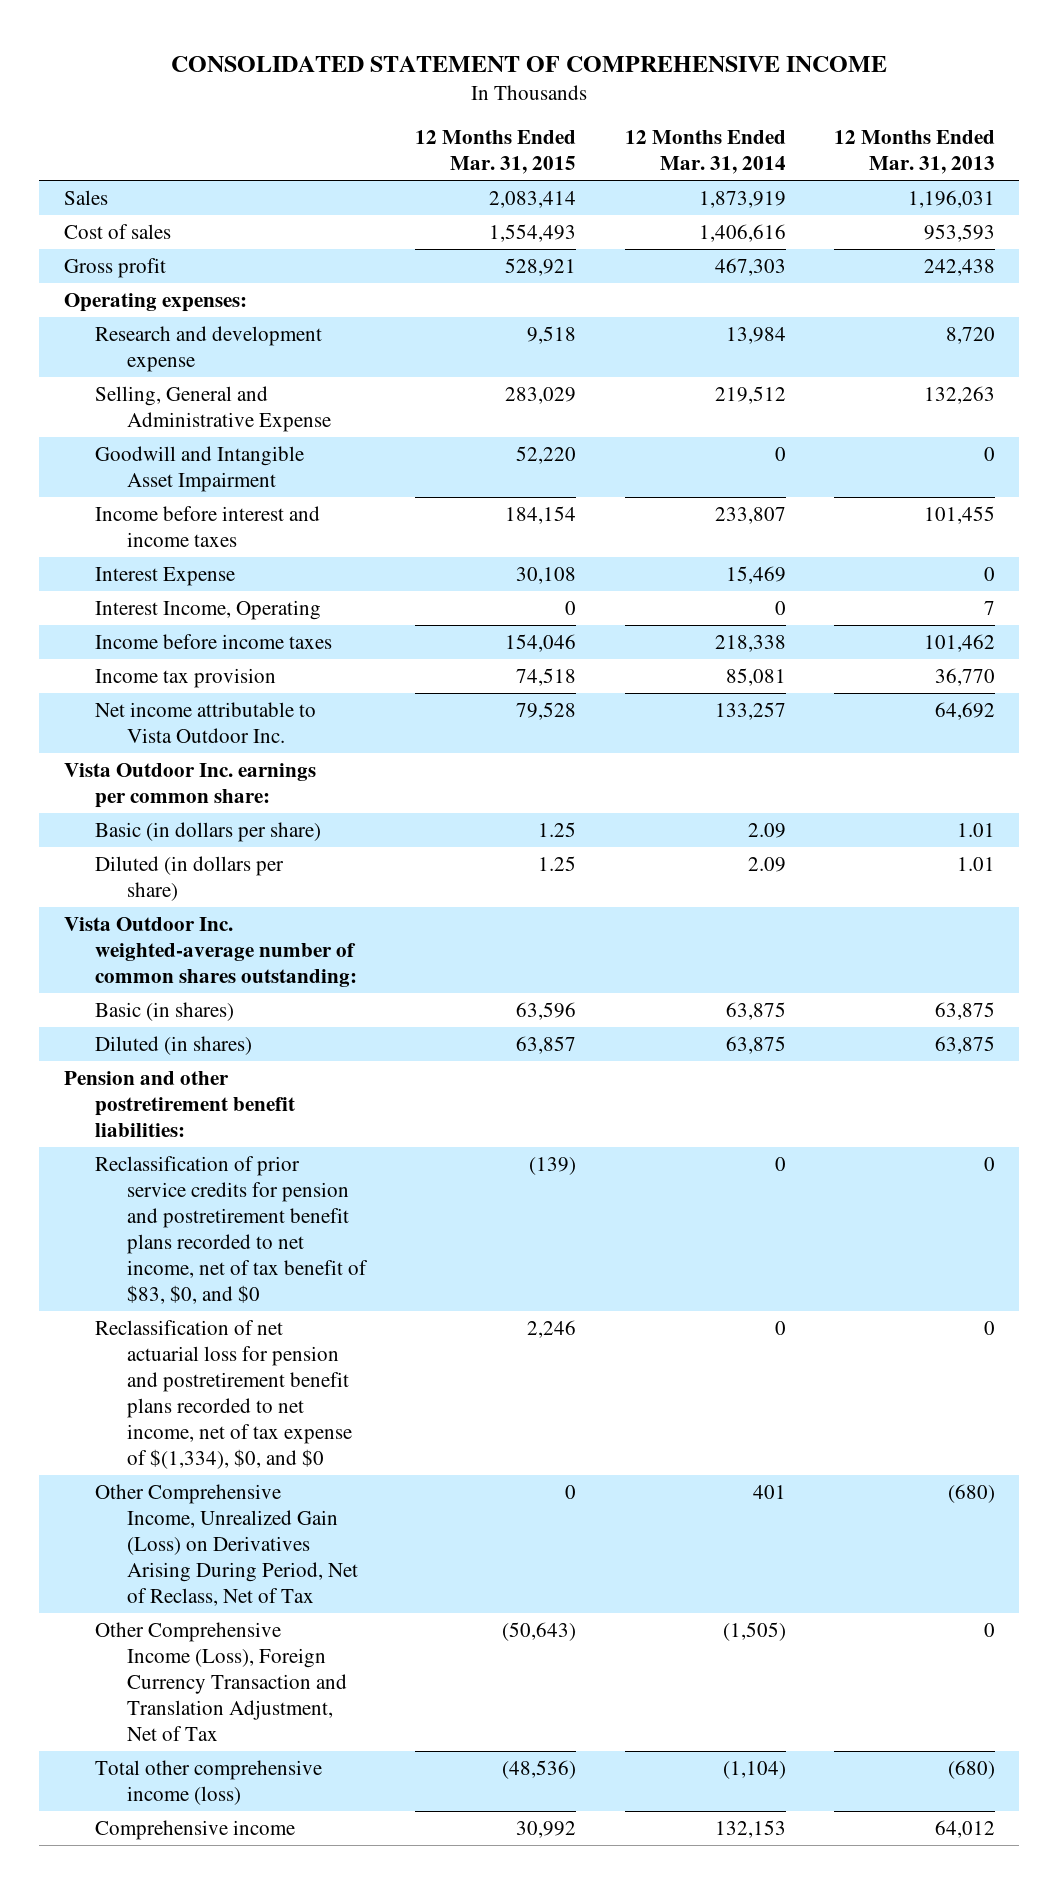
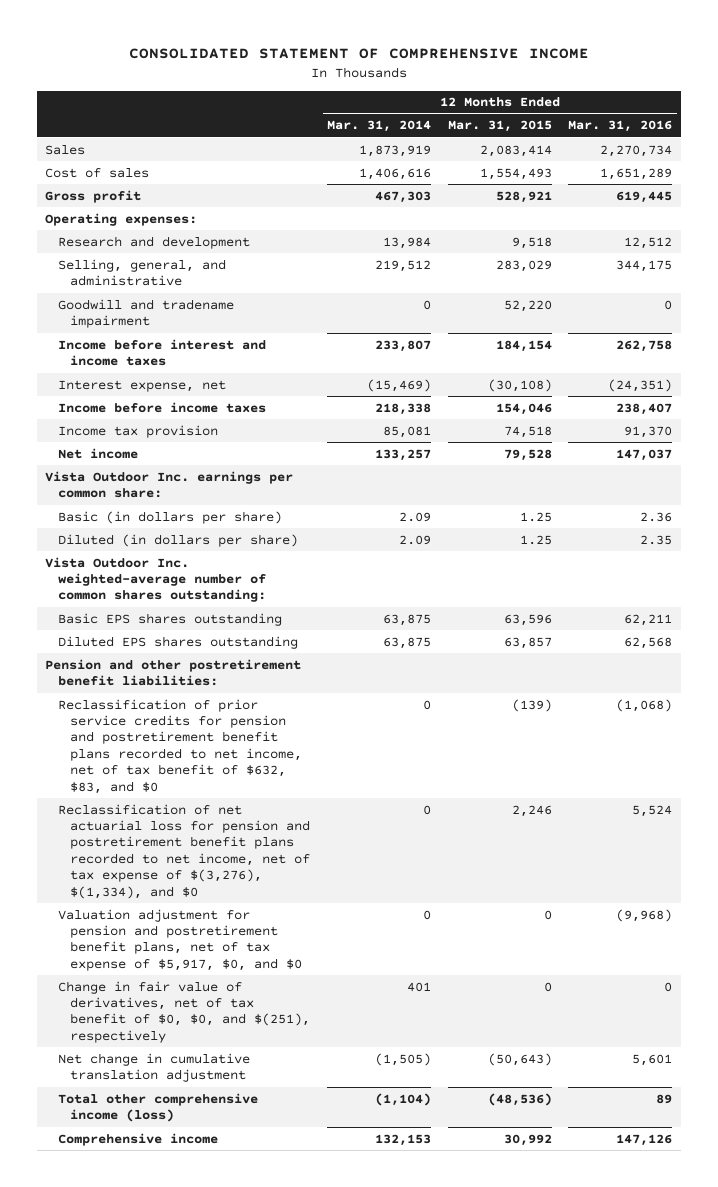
- | 12 Months Ended Mar. 31, 2015 | 12 Months Ended Mar. 31, 2014 | 12 Months Ended Mar. 31, 2013
+ | 12 Months Ended Mar. 31, 2014 | 12 Months Ended Mar. 31, 2015 | 12 Months Ended Mar. 31, 2016
- Research and development expense | 9,518 | 13,984 | 8,720
- Selling, General and Administrative Expense | 283,029 | 219,512 | 132,263
- Goodwill and Intangible Asset Impairment | 52,220 | 0 | 0
+ Research and development | 13,984 | 9,518 | 12,512
+ Selling, general, and administrative | 219,512 | 283,029 | 344,175
+ Goodwill and tradename impairment | 0 | 52,220 | 0
- Interest Expense | 30,108 | 15,469 | 0
- Interest Income, Operating | 0 | 0 | 7
+ Interest expense, net | (15,469) | (30,108) | (24,351)
- Net income attributable to Vista Outdoor Inc. | 79,528 | 133,257 | 64,692
+ Net income | 133,257 | 79,528 | 147,037
- Basic (in shares) | 63,596 | 63,875 | 63,875
- Diluted (in shares) | 63,857 | 63,875 | 63,875
+ Basic EPS shares outstanding | 63,875 | 63,596 | 62,211
+ Diluted EPS shares outstanding | 63,875 | 63,857 | 62,568
- Reclassification of prior service credits for pension and postretirement benefit plans recorded to net income, net of tax benefit of $83, $0, and $0 | (139) | 0 | 0
- Reclassification of net actuarial loss for pension and postretirement benefit plans recorded to net income, net of tax expense of $(1,334), $0, and $0 | 2,246 | 0 | 0
- Other Comprehensive Income, Unrealized Gain (Loss) on Derivatives Arising During Period, Net of Reclass, Net of Tax | 0 | 401 | (680)
- Other Comprehensive Income (Loss), Foreign Currency Transaction and Translation Adjustment, Net of Tax | (50,643) | (1,505) | 0
+ Reclassification of prior service credits for pension and postretirement benefit plans recorded to net income, net of tax benefit of $632, $83, and $0 | 0 | (139) | (1,068)
+ Reclassification of net actuarial loss for pension and postretirement benefit plans recorded to net income, net of tax expense of $(3,276), $(1,334), and $0 | 0 | 2,246 | 5,524
+ Valuation adjustment for pension and postretirement benefit plans, net of tax expense of $5,917, $0, and $0 | 0 | 0 | (9,968)
+ Change in fair value of derivatives, net of tax benefit of $0, $0, and $(251), respectively | 401 | 0 | 0
+ Net change in cumulative translation adjustment | (1,505) | (50,643) | 5,601

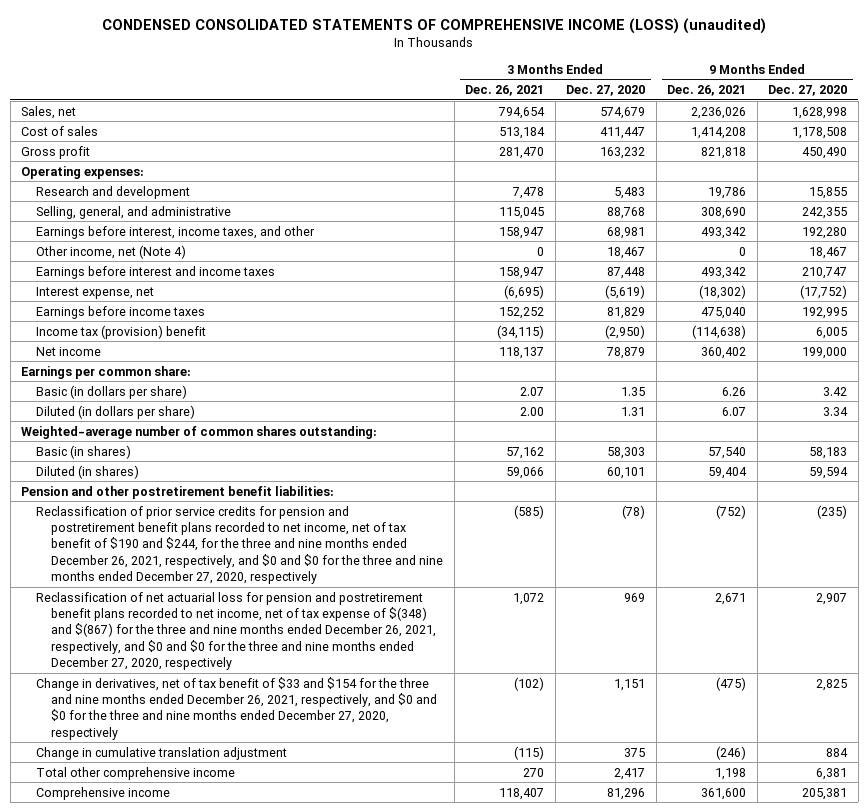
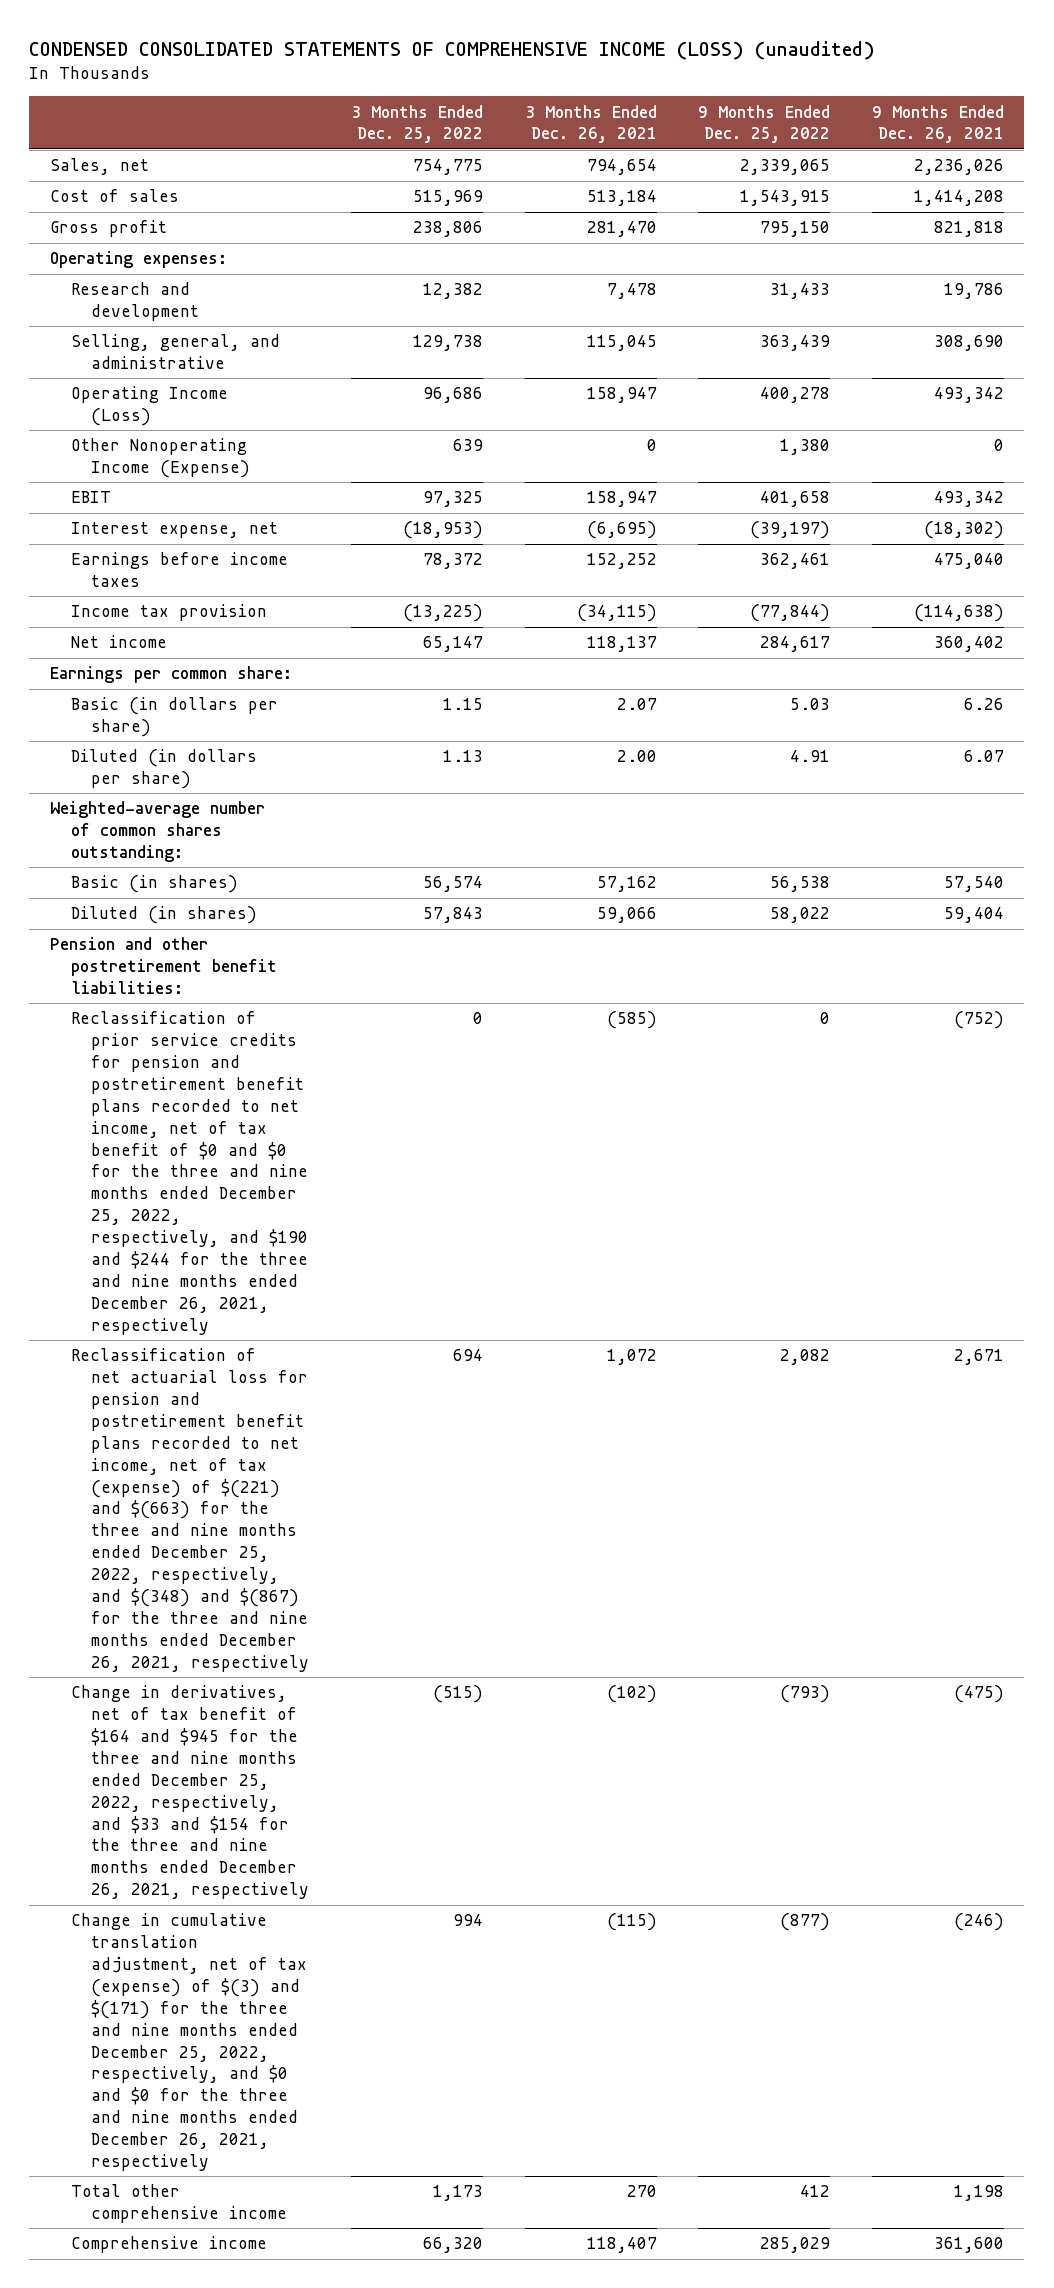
- | 3 Months Ended Dec. 26, 2021 | 3 Months Ended Dec. 27, 2020 | 9 Months Ended Dec. 26, 2021 | 9 Months Ended Dec. 27, 2020
+ | 3 Months Ended Dec. 25, 2022 | 3 Months Ended Dec. 26, 2021 | 9 Months Ended Dec. 25, 2022 | 9 Months Ended Dec. 26, 2021
- Earnings before interest, income taxes, and other | 158,947 | 68,981 | 493,342 | 192,280
- Other income, net (Note 4) | 0 | 18,467 | 0 | 18,467
- Earnings before interest and income taxes | 158,947 | 87,448 | 493,342 | 210,747
+ Operating Income (Loss) | 96,686 | 158,947 | 400,278 | 493,342
+ Other Nonoperating Income (Expense) | 639 | 0 | 1,380 | 0
+ EBIT | 97,325 | 158,947 | 401,658 | 493,342
- Income tax (provision) benefit | (34,115) | (2,950) | (114,638) | 6,005
+ Income tax provision | (13,225) | (34,115) | (77,844) | (114,638)
- Reclassification of prior service credits for pension and postretirement benefit plans recorded to net income, net of tax benefit of $190 and $244, for the three and nine months ended December 26, 2021, respectively, and $0 and $0 for the three and nine months ended December 27, 2020, respectively | (585) | (78) | (752) | (235)
- Reclassification of net actuarial loss for pension and postretirement benefit plans recorded to net income, net of tax expense of $(348) and $(867) for the three and nine months ended December 26, 2021, respectively, and $0 and $0 for the three and nine months ended December 27, 2020, respectively | 1,072 | 969 | 2,671 | 2,907
- Change in derivatives, net of tax benefit of $33 and $154 for the three and nine months ended December 26, 2021, respectively, and $0 and $0 for the three and nine months ended December 27, 2020, respectively | (102) | 1,151 | (475) | 2,825
- Change in cumulative translation adjustment | (115) | 375 | (246) | 884
+ Reclassification of prior service credits for pension and postretirement benefit plans recorded to net income, net of tax benefit of $0 and $0 for the three and nine months ended December 25, 2022, respectively, and $190 and $244 for the three and nine months ended December 26, 2021, respectively | 0 | (585) | 0 | (752)
+ Reclassification of net actuarial loss for pension and postretirement benefit plans recorded to net income, net of tax (expense) of $(221) and $(663) for the three and nine months ended December 25, 2022, respectively, and $(348) and $(867) for the three and nine months ended December 26, 2021, respectively | 694 | 1,072 | 2,082 | 2,671
+ Change in derivatives, net of tax benefit of $164 and $945 for the three and nine months ended December 25, 2022, respectively, and $33 and $154 for the three and nine months ended December 26, 2021, respectively | (515) | (102) | (793) | (475)
+ Change in cumulative translation adjustment, net of tax (expense) of $(3) and $(171) for the three and nine months ended December 25, 2022, respectively, and $0 and $0 for the three and nine months ended December 26, 2021, respectively | 994 | (115) | (877) | (246)

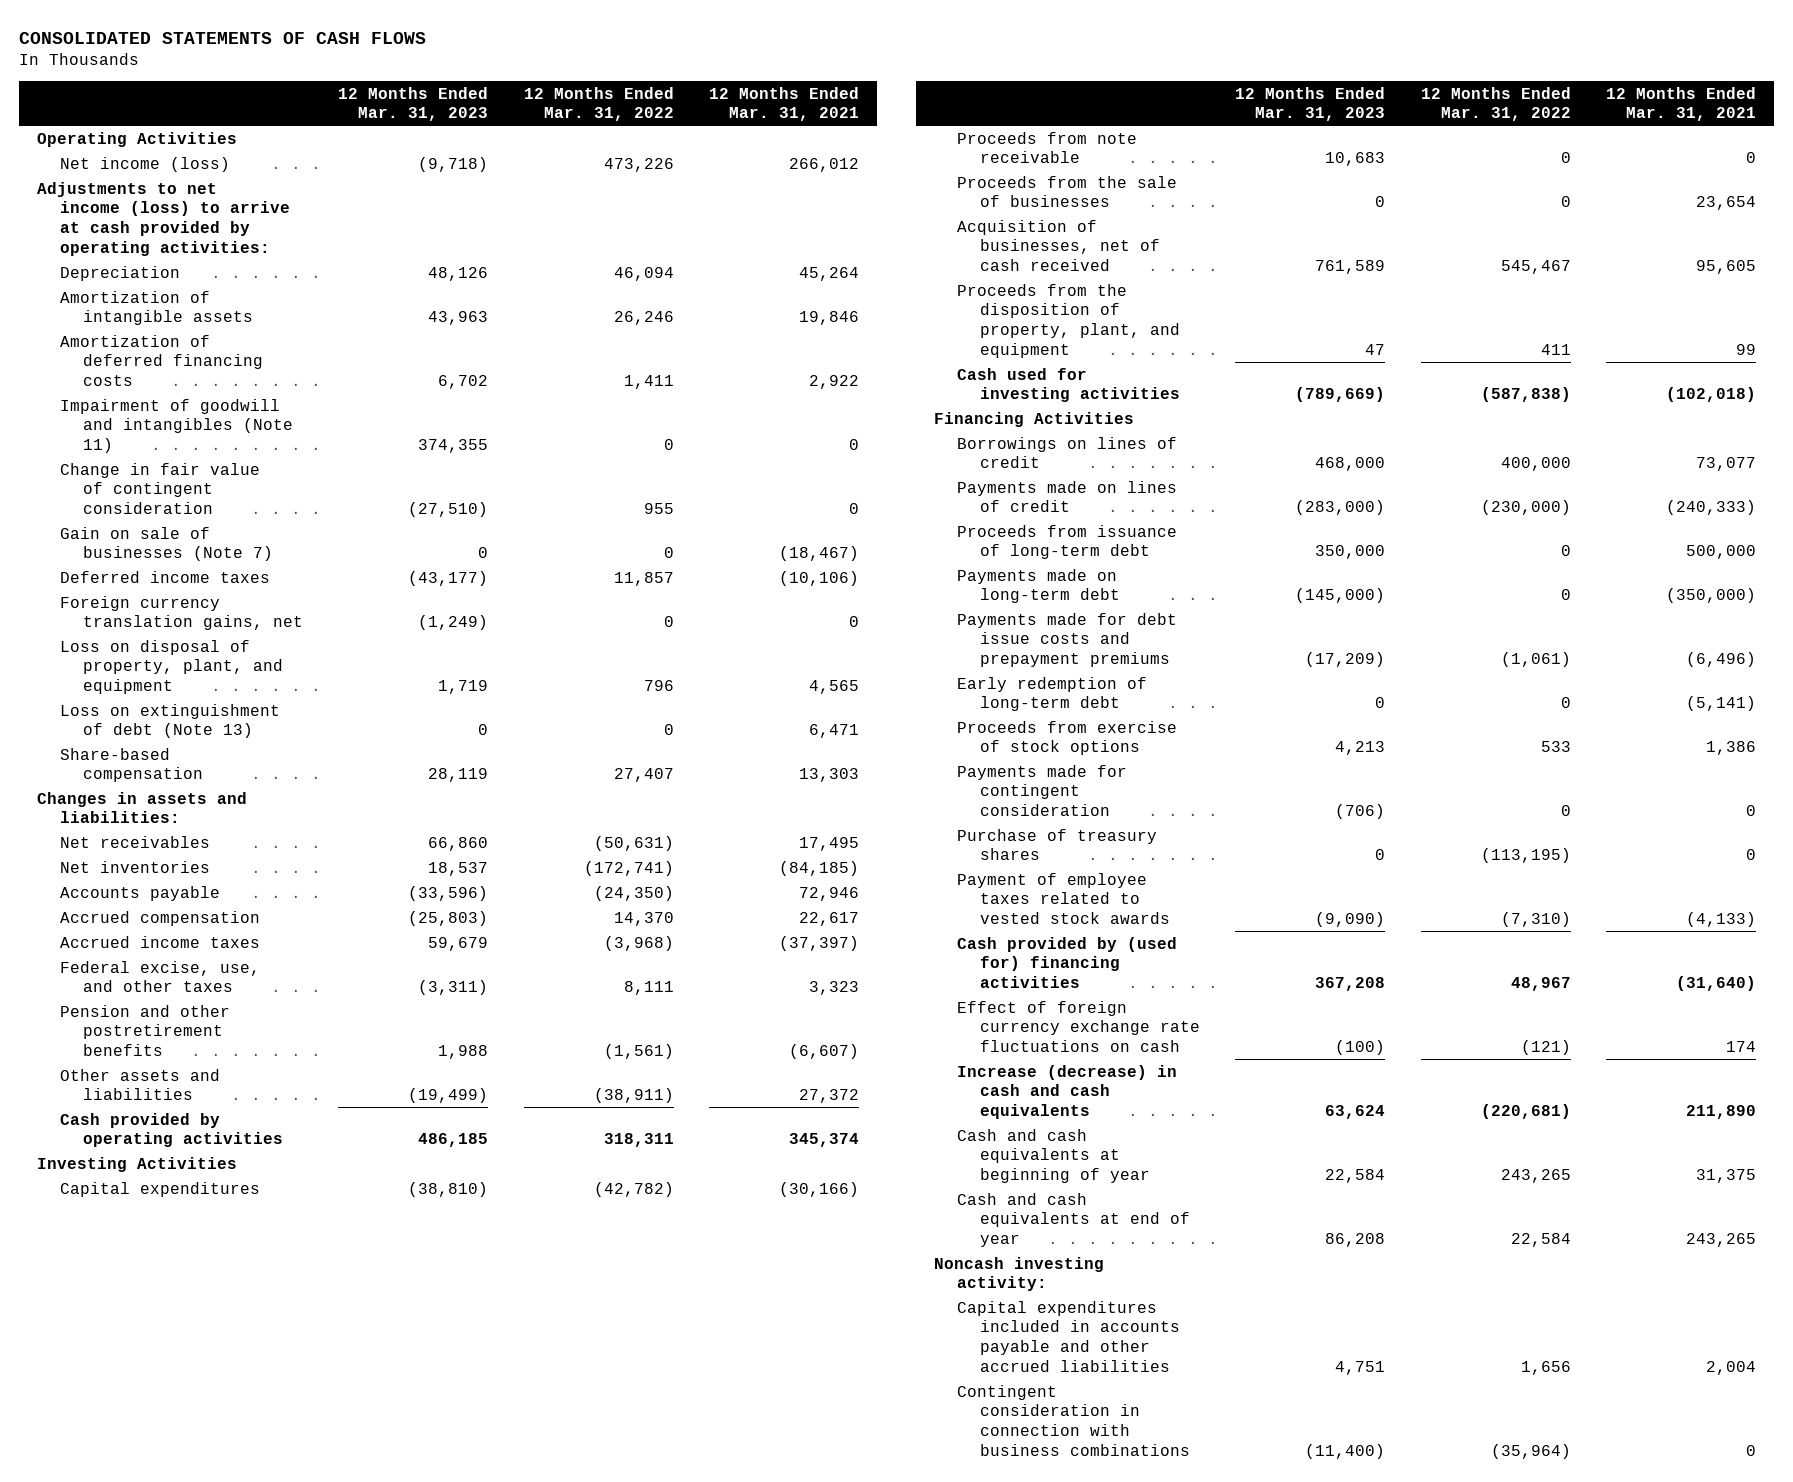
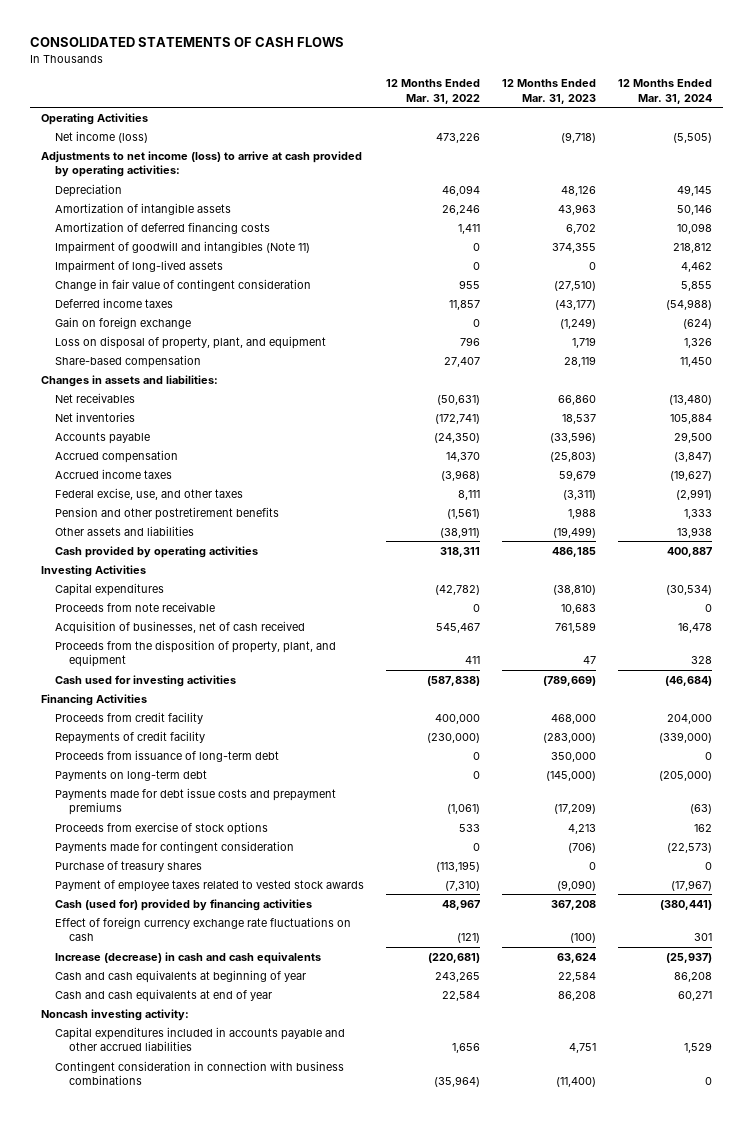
- | 12 Months Ended Mar. 31, 2023 | 12 Months Ended Mar. 31, 2022 | 12 Months Ended Mar. 31, 2021
+ | 12 Months Ended Mar. 31, 2022 | 12 Months Ended Mar. 31, 2023 | 12 Months Ended Mar. 31, 2024
+ Impairment of long-lived assets | 0 | 0 | 4,462
- Gain on sale of businesses (Note 7) | 0 | 0 | (18,467)
- Foreign currency translation gains, net | (1,249) | 0 | 0
+ Gain on foreign exchange | 0 | (1,249) | (624)
- Loss on extinguishment of debt (Note 13) | 0 | 0 | 6,471
- Proceeds from the sale of businesses | 0 | 0 | 23,654
- Borrowings on lines of credit | 468,000 | 400,000 | 73,077
- Payments made on lines of credit | (283,000) | (230,000) | (240,333)
+ Proceeds from credit facility | 400,000 | 468,000 | 204,000
+ Repayments of credit facility | (230,000) | (283,000) | (339,000)
- Payments made on long-term debt | (145,000) | 0 | (350,000)
+ Payments on long-term debt | 0 | (145,000) | (205,000)
- Early redemption of long-term debt | 0 | 0 | (5,141)
- Cash provided by (used for) financing activities | 367,208 | 48,967 | (31,640)
+ Cash (used for) provided by financing activities | 48,967 | 367,208 | (380,441)

